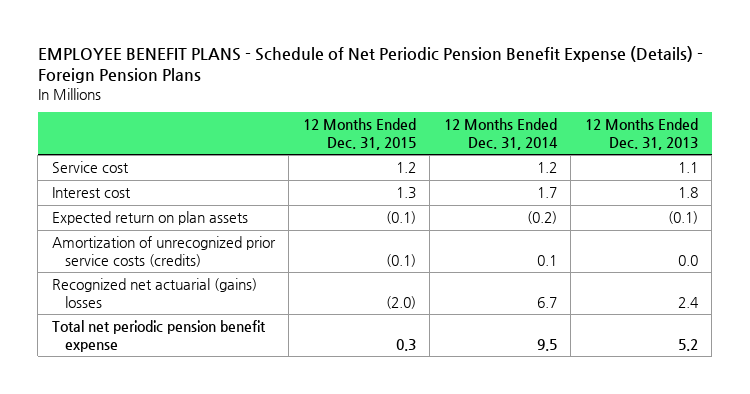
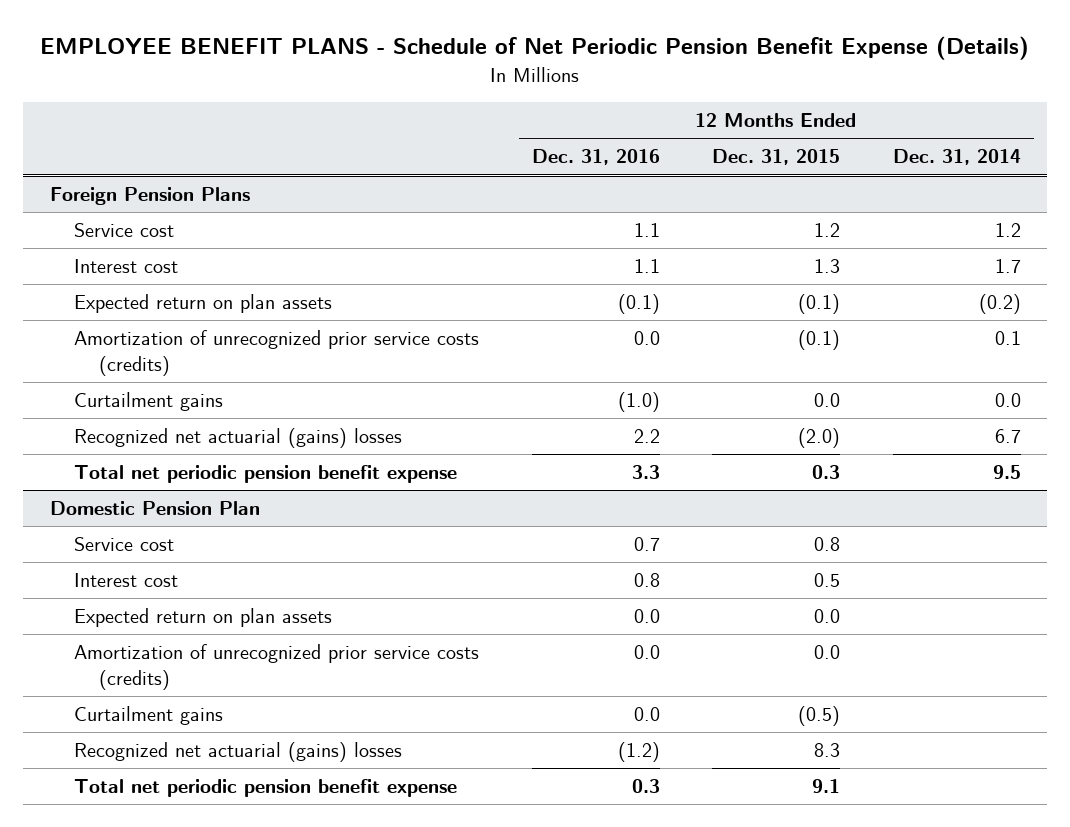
- EMPLOYEE BENEFIT PLANS - Schedule of Net Periodic Pension Benefit Expense (Details) - Foreign Pension Plans
+ EMPLOYEE BENEFIT PLANS - Schedule of Net Periodic Pension Benefit Expense (Details)
- | 12 Months Ended Dec. 31, 2015 | 12 Months Ended Dec. 31, 2014 | 12 Months Ended Dec. 31, 2013
+ | 12 Months Ended Dec. 31, 2016 | 12 Months Ended Dec. 31, 2015 | 12 Months Ended Dec. 31, 2014
+ Foreign Pension Plans
+ Curtailment gains | (1.0) | 0.0 | 0.0
+ Domestic Pension Plan
+ Service cost | 0.7 | 0.8 |
+ Interest cost | 0.8 | 0.5 |
+ Expected return on plan assets | 0.0 | 0.0 |
+ Amortization of unrecognized prior service costs (credits) | 0.0 | 0.0 |
+ Curtailment gains | 0.0 | (0.5) |
+ Recognized net actuarial (gains) losses | (1.2) | 8.3 |
+ Total net periodic pension benefit expense | 0.3 | 9.1 |

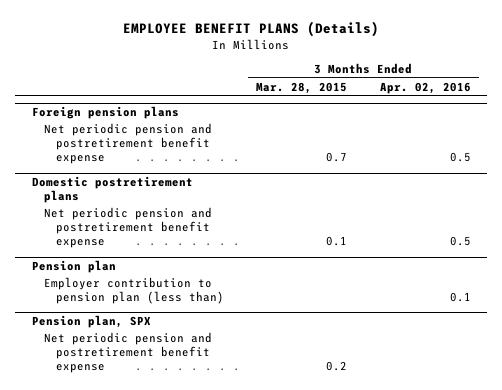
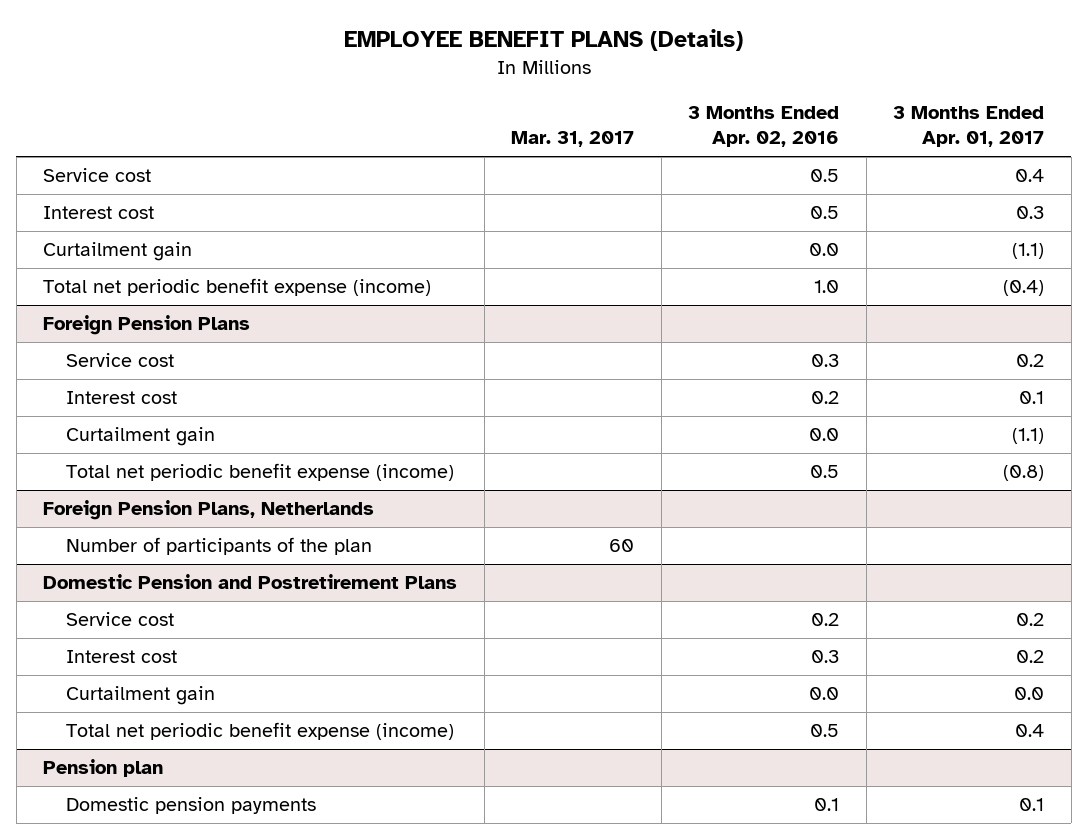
- | 3 Months Ended Mar. 28, 2015 | 3 Months Ended Apr. 02, 2016
+ | Mar. 31, 2017 | 3 Months Ended Apr. 02, 2016 | 3 Months Ended Apr. 01, 2017
- Foreign pension plans
- Net periodic pension and postretirement benefit expense | 0.7 | 0.5
- Domestic postretirement plans
- Net periodic pension and postretirement benefit expense | 0.1 | 0.5
+ Service cost | | 0.5 | 0.4
+ Interest cost | | 0.5 | 0.3
+ Curtailment gain | | 0.0 | (1.1)
+ Total net periodic benefit expense (income) | | 1.0 | (0.4)
+ Foreign Pension Plans
+ Service cost | | 0.3 | 0.2
+ Interest cost | | 0.2 | 0.1
+ Curtailment gain | | 0.0 | (1.1)
+ Total net periodic benefit expense (income) | | 0.5 | (0.8)
+ Foreign Pension Plans, Netherlands
+ Number of participants of the plan | 60 | |
+ Domestic Pension and Postretirement Plans
+ Service cost | | 0.2 | 0.2
+ Interest cost | | 0.3 | 0.2
+ Curtailment gain | | 0.0 | 0.0
+ Total net periodic benefit expense (income) | | 0.5 | 0.4
@ Pension plan
- Employer contribution to pension plan (less than) | | 0.1
- Pension plan, SPX
- Net periodic pension and postretirement benefit expense | 0.2 |
@ Pension plan
+ Domestic pension payments | | 0.1 | 0.1

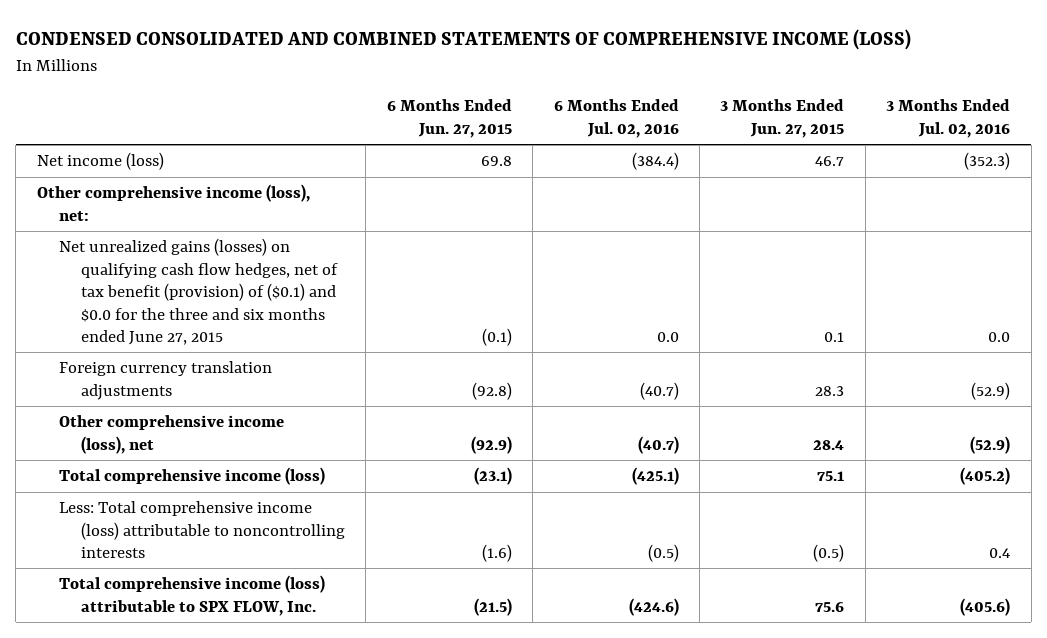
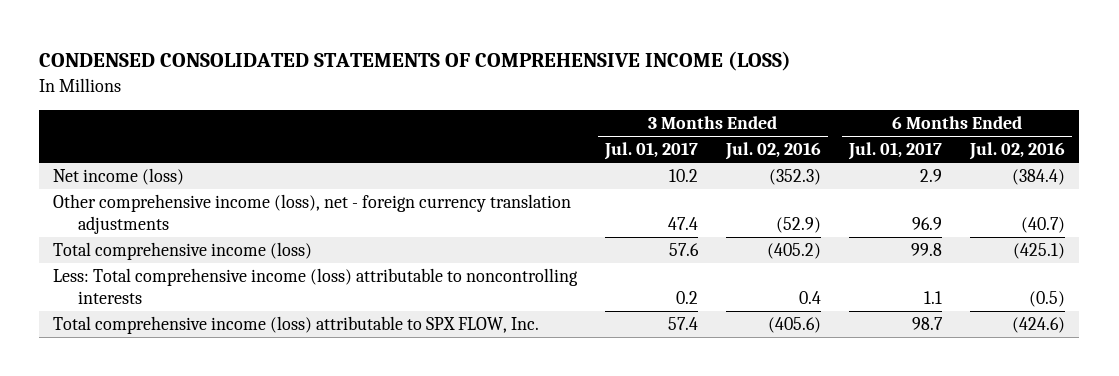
- CONDENSED CONSOLIDATED AND COMBINED STATEMENTS OF COMPREHENSIVE INCOME (LOSS)
+ CONDENSED CONSOLIDATED STATEMENTS OF COMPREHENSIVE INCOME (LOSS)
- | 6 Months Ended Jun. 27, 2015 | 6 Months Ended Jul. 02, 2016 | 3 Months Ended Jun. 27, 2015 | 3 Months Ended Jul. 02, 2016
+ | 3 Months Ended Jul. 01, 2017 | 3 Months Ended Jul. 02, 2016 | 6 Months Ended Jul. 01, 2017 | 6 Months Ended Jul. 02, 2016
- Other comprehensive income (loss), net:
- Net unrealized gains (losses) on qualifying cash flow hedges, net of tax benefit (provision) of ($0.1) and $0.0 for the three and six months ended June 27, 2015 | (0.1) | 0.0 | 0.1 | 0.0
- Foreign currency translation adjustments | (92.8) | (40.7) | 28.3 | (52.9)
- Other comprehensive income (loss), net | (92.9) | (40.7) | 28.4 | (52.9)
+ Other comprehensive income (loss), net - foreign currency translation adjustments | 47.4 | (52.9) | 96.9 | (40.7)

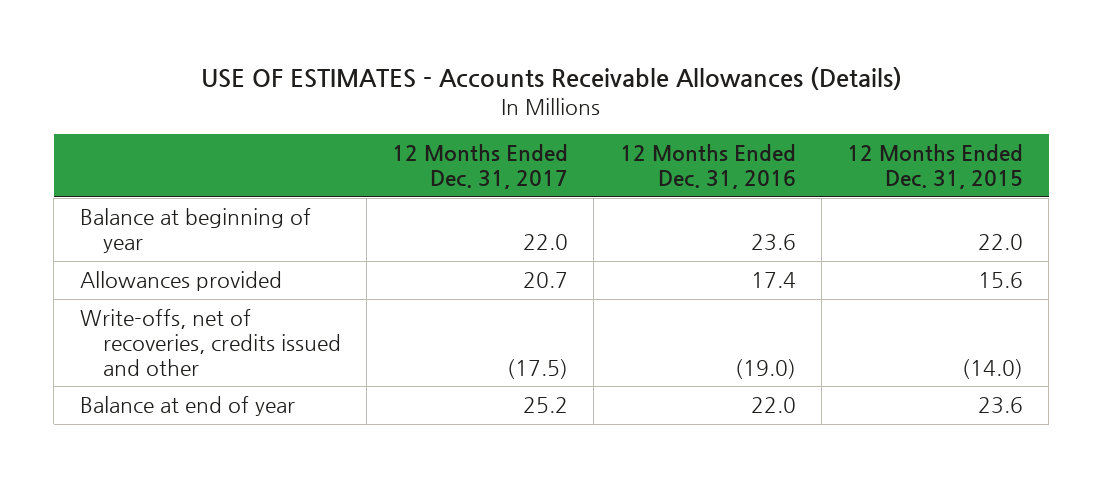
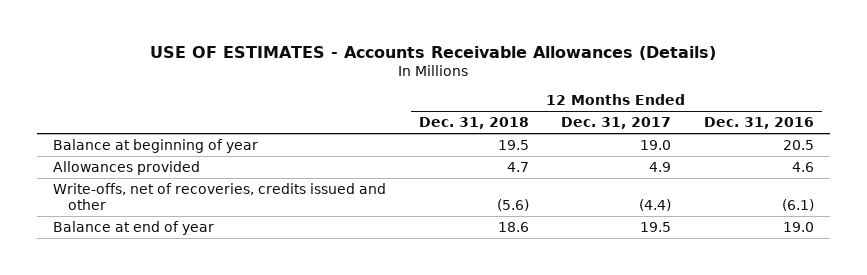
- | 12 Months Ended Dec. 31, 2017 | 12 Months Ended Dec. 31, 2016 | 12 Months Ended Dec. 31, 2015
+ | 12 Months Ended Dec. 31, 2018 | 12 Months Ended Dec. 31, 2017 | 12 Months Ended Dec. 31, 2016
- Balance at beginning of year | 22.0 | 23.6 | 22.0
- Allowances provided | 20.7 | 17.4 | 15.6
- Write-offs, net of recoveries, credits issued and other | (17.5) | (19.0) | (14.0)
- Balance at end of year | 25.2 | 22.0 | 23.6
+ Balance at beginning of year | 19.5 | 19.0 | 20.5
+ Allowances provided | 4.7 | 4.9 | 4.6
+ Write-offs, net of recoveries, credits issued and other | (5.6) | (4.4) | (6.1)
+ Balance at end of year | 18.6 | 19.5 | 19.0

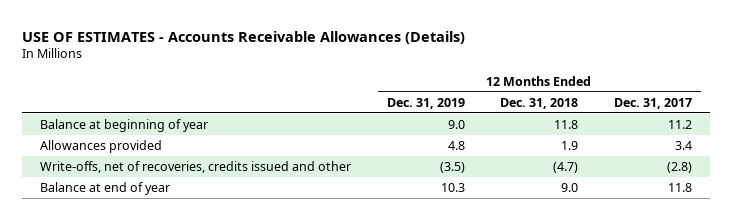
- | 12 Months Ended Dec. 31, 2018 | 12 Months Ended Dec. 31, 2017 | 12 Months Ended Dec. 31, 2016
+ | 12 Months Ended Dec. 31, 2019 | 12 Months Ended Dec. 31, 2018 | 12 Months Ended Dec. 31, 2017
- Balance at beginning of year | 19.5 | 19.0 | 20.5
- Allowances provided | 4.7 | 4.9 | 4.6
- Write-offs, net of recoveries, credits issued and other | (5.6) | (4.4) | (6.1)
- Balance at end of year | 18.6 | 19.5 | 19.0
+ Balance at beginning of year | 9.0 | 11.8 | 11.2
+ Allowances provided | 4.8 | 1.9 | 3.4
+ Write-offs, net of recoveries, credits issued and other | (3.5) | (4.7) | (2.8)
+ Balance at end of year | 10.3 | 9.0 | 11.8

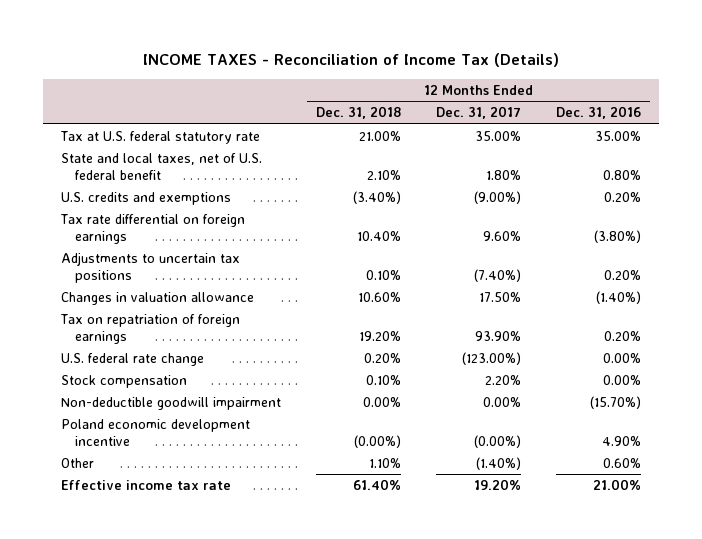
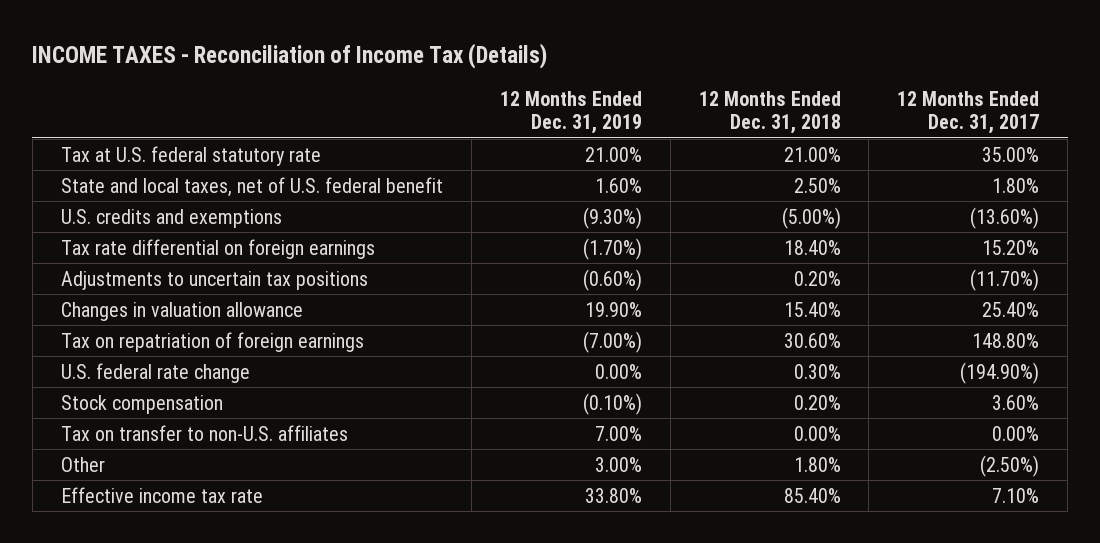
- | 12 Months Ended Dec. 31, 2018 | 12 Months Ended Dec. 31, 2017 | 12 Months Ended Dec. 31, 2016
+ | 12 Months Ended Dec. 31, 2019 | 12 Months Ended Dec. 31, 2018 | 12 Months Ended Dec. 31, 2017
- State and local taxes, net of U.S. federal benefit | 2.10% | 1.80% | 0.80%
- U.S. credits and exemptions | (3.40%) | (9.00%) | 0.20%
- Tax rate differential on foreign earnings | 10.40% | 9.60% | (3.80%)
- Adjustments to uncertain tax positions | 0.10% | (7.40%) | 0.20%
- Changes in valuation allowance | 10.60% | 17.50% | (1.40%)
- Tax on repatriation of foreign earnings | 19.20% | 93.90% | 0.20%
- U.S. federal rate change | 0.20% | (123.00%) | 0.00%
- Stock compensation | 0.10% | 2.20% | 0.00%
- Non-deductible goodwill impairment | 0.00% | 0.00% | (15.70%)
- Poland economic development incentive | (0.00%) | (0.00%) | 4.90%
- Other | 1.10% | (1.40%) | 0.60%
- Effective income tax rate | 61.40% | 19.20% | 21.00%
+ State and local taxes, net of U.S. federal benefit | 1.60% | 2.50% | 1.80%
+ U.S. credits and exemptions | (9.30%) | (5.00%) | (13.60%)
+ Tax rate differential on foreign earnings | (1.70%) | 18.40% | 15.20%
+ Adjustments to uncertain tax positions | (0.60%) | 0.20% | (11.70%)
+ Changes in valuation allowance | 19.90% | 15.40% | 25.40%
+ Tax on repatriation of foreign earnings | (7.00%) | 30.60% | 148.80%
+ U.S. federal rate change | 0.00% | 0.30% | (194.90%)
+ Stock compensation | (0.10%) | 0.20% | 3.60%
+ Tax on transfer to non-U.S. affiliates | 7.00% | 0.00% | 0.00%
+ Other | 3.00% | 1.80% | (2.50%)
+ Effective income tax rate | 33.80% | 85.40% | 7.10%

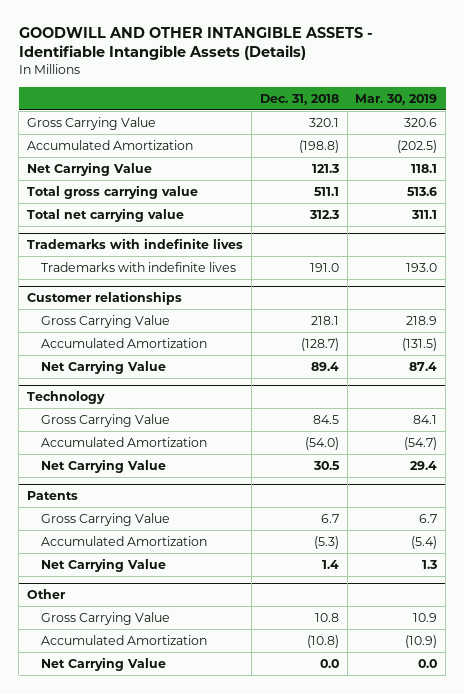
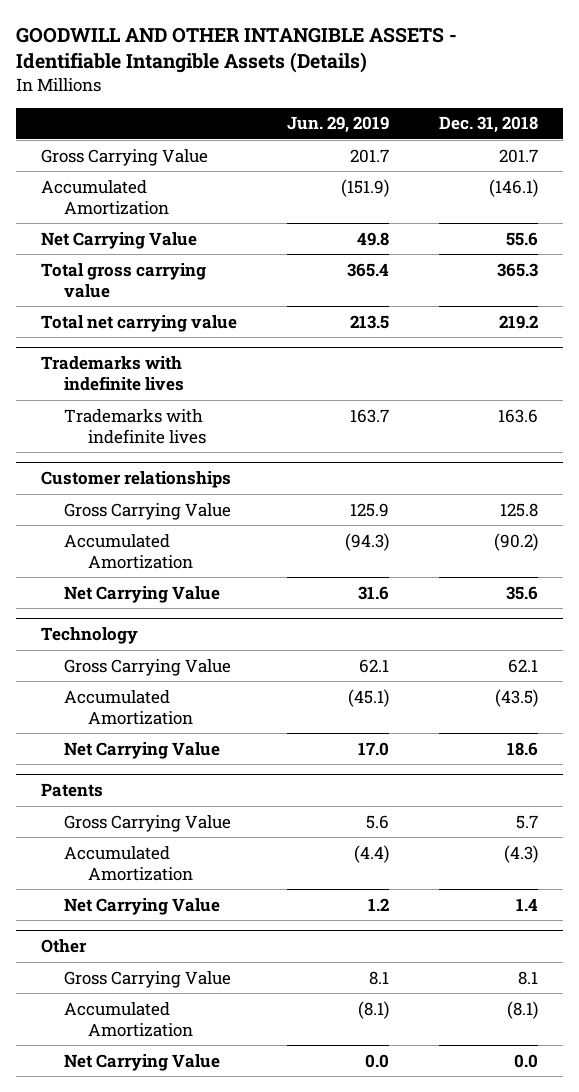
- | Dec. 31, 2018 | Mar. 30, 2019
+ | Jun. 29, 2019 | Dec. 31, 2018
- Gross Carrying Value | 320.1 | 320.6
- Accumulated Amortization | (198.8) | (202.5)
- Net Carrying Value | 121.3 | 118.1
- Total gross carrying value | 511.1 | 513.6
- Total net carrying value | 312.3 | 311.1
+ Gross Carrying Value | 201.7 | 201.7
+ Accumulated Amortization | (151.9) | (146.1)
+ Net Carrying Value | 49.8 | 55.6
+ Total gross carrying value | 365.4 | 365.3
+ Total net carrying value | 213.5 | 219.2
@ Trademarks with indefinite lives
- Trademarks with indefinite lives | 191.0 | 193.0
+ Trademarks with indefinite lives | 163.7 | 163.6
@ Customer relationships
- Gross Carrying Value | 218.1 | 218.9
- Accumulated Amortization | (128.7) | (131.5)
- Net Carrying Value | 89.4 | 87.4
+ Gross Carrying Value | 125.9 | 125.8
+ Accumulated Amortization | (94.3) | (90.2)
+ Net Carrying Value | 31.6 | 35.6
@ Technology
- Gross Carrying Value | 84.5 | 84.1
- Accumulated Amortization | (54.0) | (54.7)
- Net Carrying Value | 30.5 | 29.4
+ Gross Carrying Value | 62.1 | 62.1
+ Accumulated Amortization | (45.1) | (43.5)
+ Net Carrying Value | 17.0 | 18.6
@ Patents
- Gross Carrying Value | 6.7 | 6.7
- Accumulated Amortization | (5.3) | (5.4)
+ Gross Carrying Value | 5.6 | 5.7
+ Accumulated Amortization | (4.4) | (4.3)
@ Other
- Gross Carrying Value | 10.8 | 10.9
- Accumulated Amortization | (10.8) | (10.9)
+ Gross Carrying Value | 8.1 | 8.1
+ Accumulated Amortization | (8.1) | (8.1)

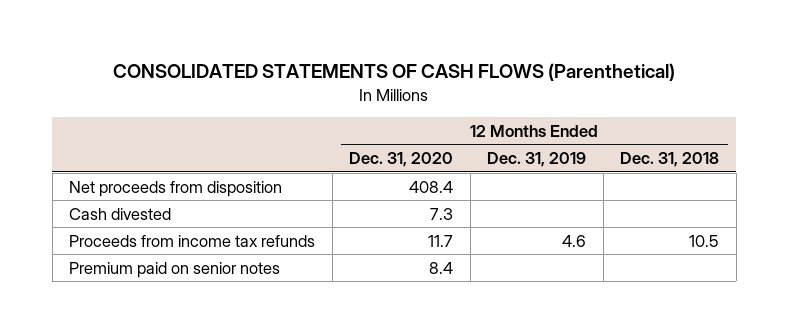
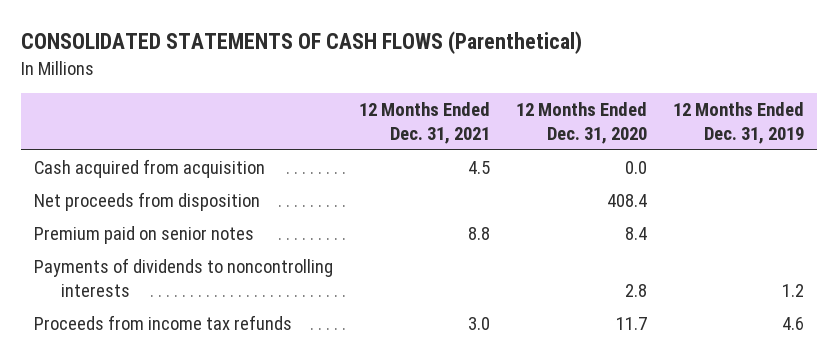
- | 12 Months Ended Dec. 31, 2020 | 12 Months Ended Dec. 31, 2019 | 12 Months Ended Dec. 31, 2018
+ | 12 Months Ended Dec. 31, 2021 | 12 Months Ended Dec. 31, 2020 | 12 Months Ended Dec. 31, 2019
+ Cash acquired from acquisition | 4.5 | 0.0 |
- Cash divested | 7.3 | |
+ Payments of dividends to noncontrolling interests | | 2.8 | 1.2
moved down: Proceeds from income tax refunds | 3.0 | 11.7 | 4.6

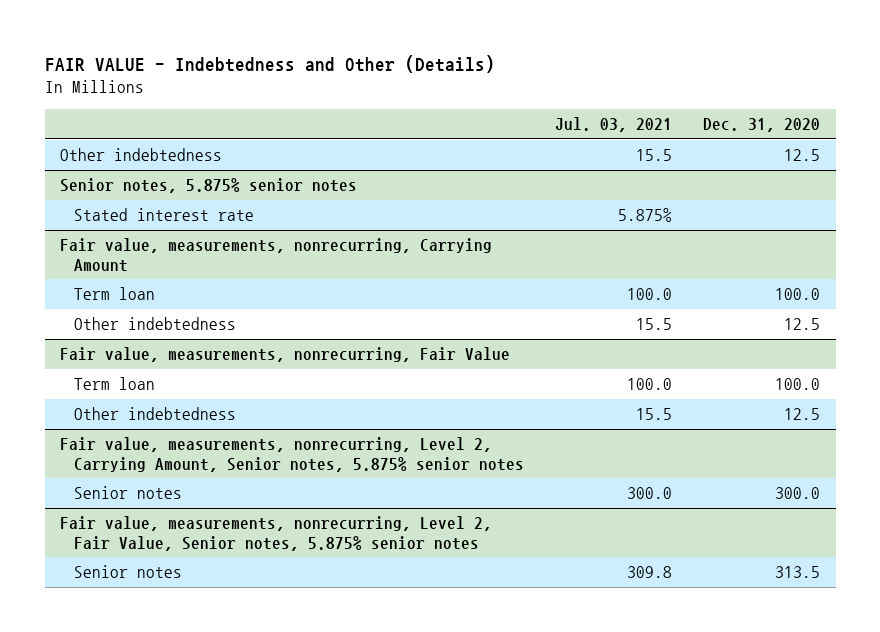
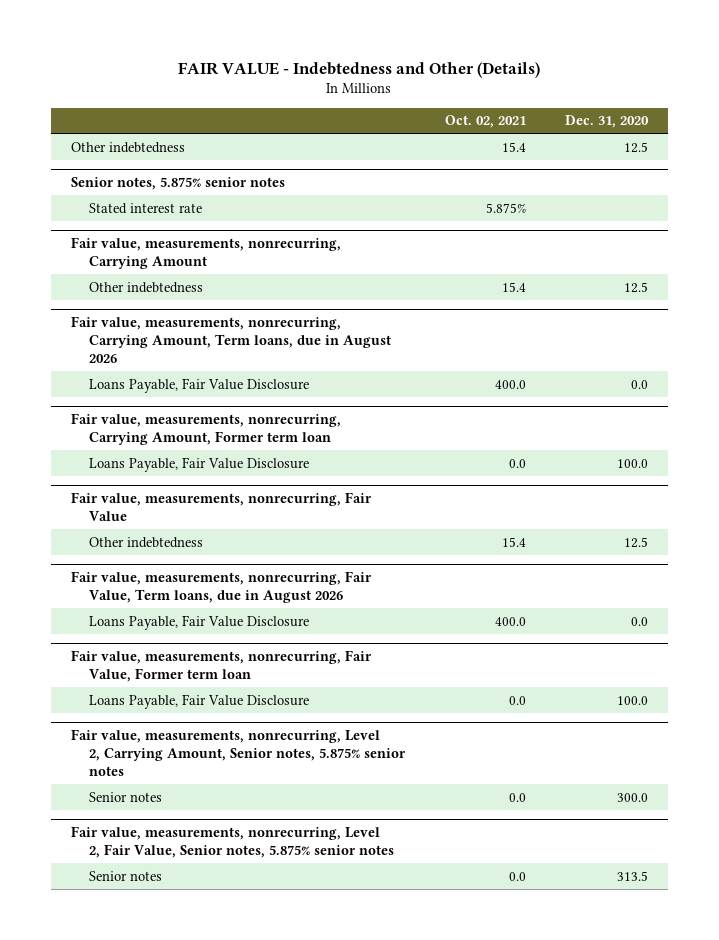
- | Jul. 03, 2021 | Dec. 31, 2020
+ | Oct. 02, 2021 | Dec. 31, 2020
@ Fair value, measurements, nonrecurring, Carrying Amount
- Term loan | 100.0 | 100.0
+ Fair value, measurements, nonrecurring, Carrying Amount, Term loans, due in August 2026
+ Loans Payable, Fair Value Disclosure | 400.0 | 0.0
+ Fair value, measurements, nonrecurring, Carrying Amount, Former term loan
+ Loans Payable, Fair Value Disclosure | 0.0 | 100.0
@ Fair value, measurements, nonrecurring, Fair Value
- Term loan | 100.0 | 100.0
+ Fair value, measurements, nonrecurring, Fair Value, Term loans, due in August 2026
+ Loans Payable, Fair Value Disclosure | 400.0 | 0.0
+ Fair value, measurements, nonrecurring, Fair Value, Former term loan
+ Loans Payable, Fair Value Disclosure | 0.0 | 100.0

